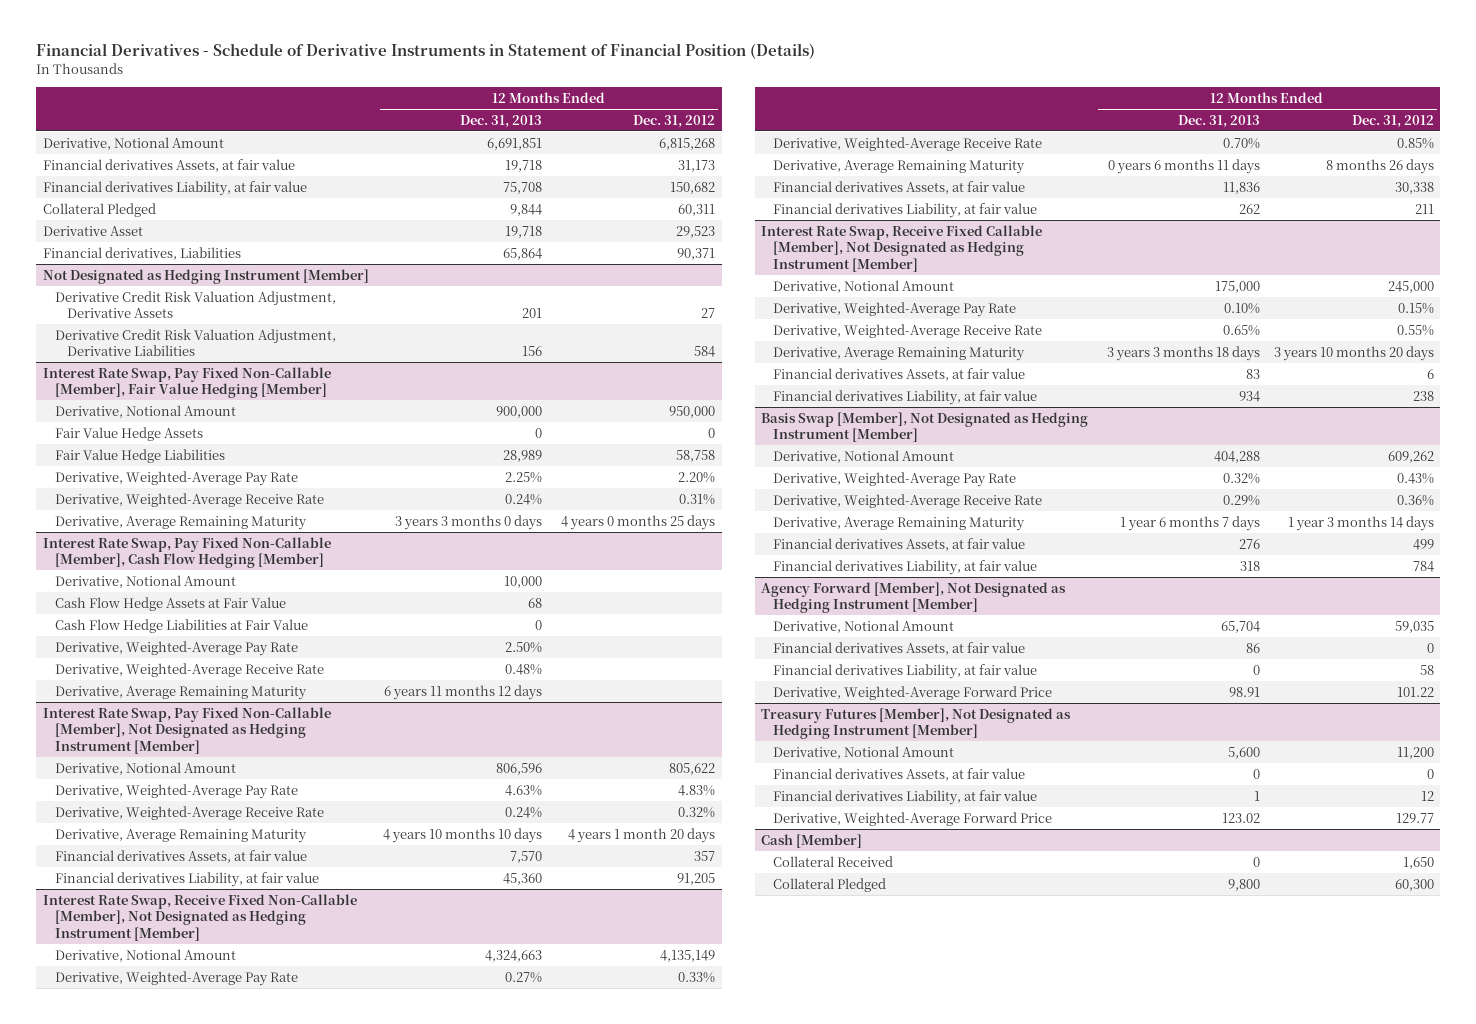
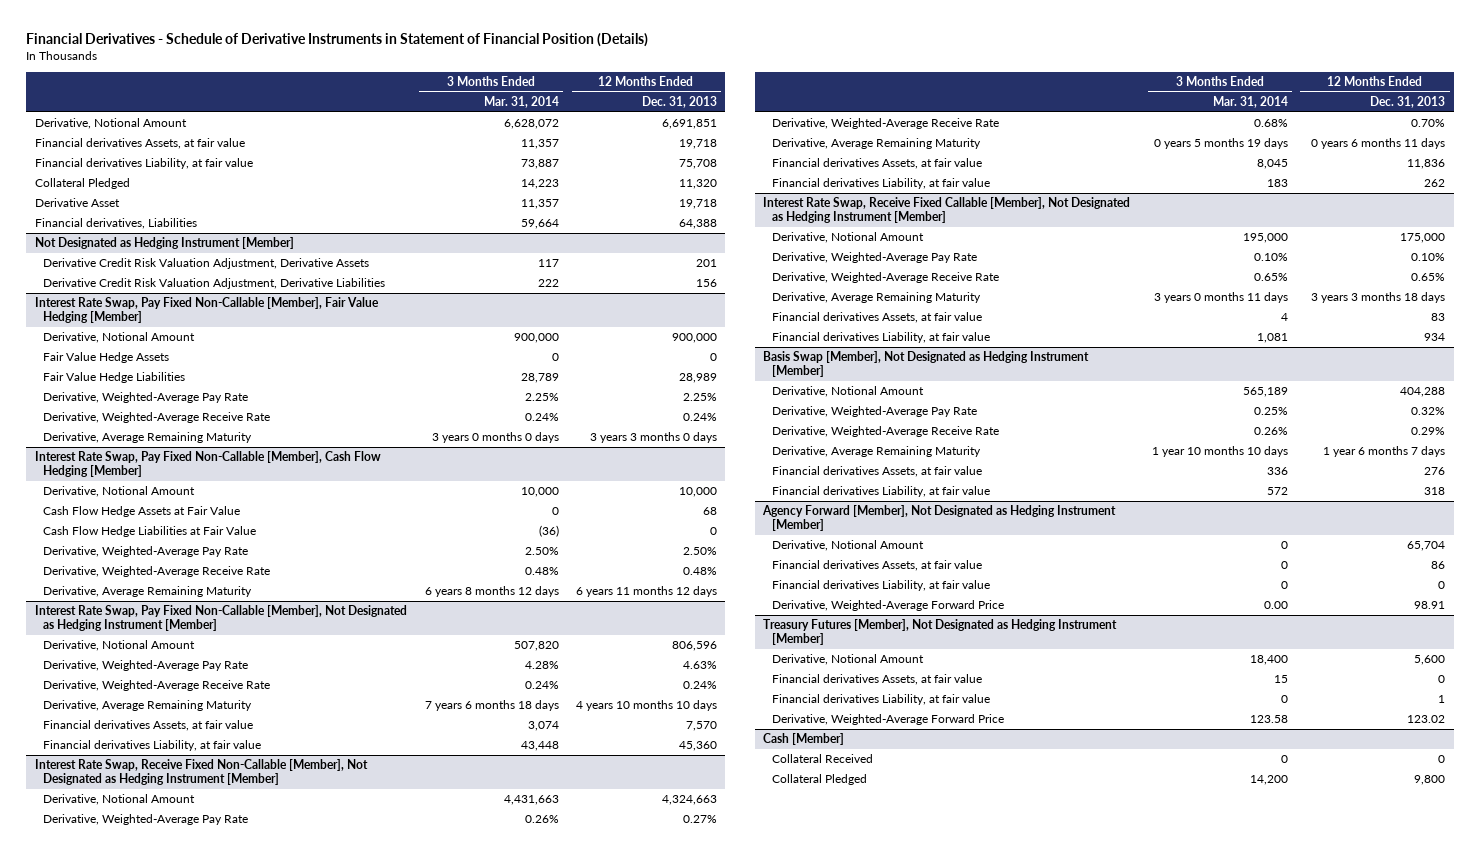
- | 12 Months Ended Dec. 31, 2013 | 12 Months Ended Dec. 31, 2012
+ | 3 Months Ended Mar. 31, 2014 | 12 Months Ended Dec. 31, 2013
- Collateral Pledged | 9,844 | 60,311
+ Collateral Pledged | 14,223 | 11,320
- Financial derivatives, Liabilities | 65,864 | 90,371
+ Financial derivatives, Liabilities | 59,664 | 64,388

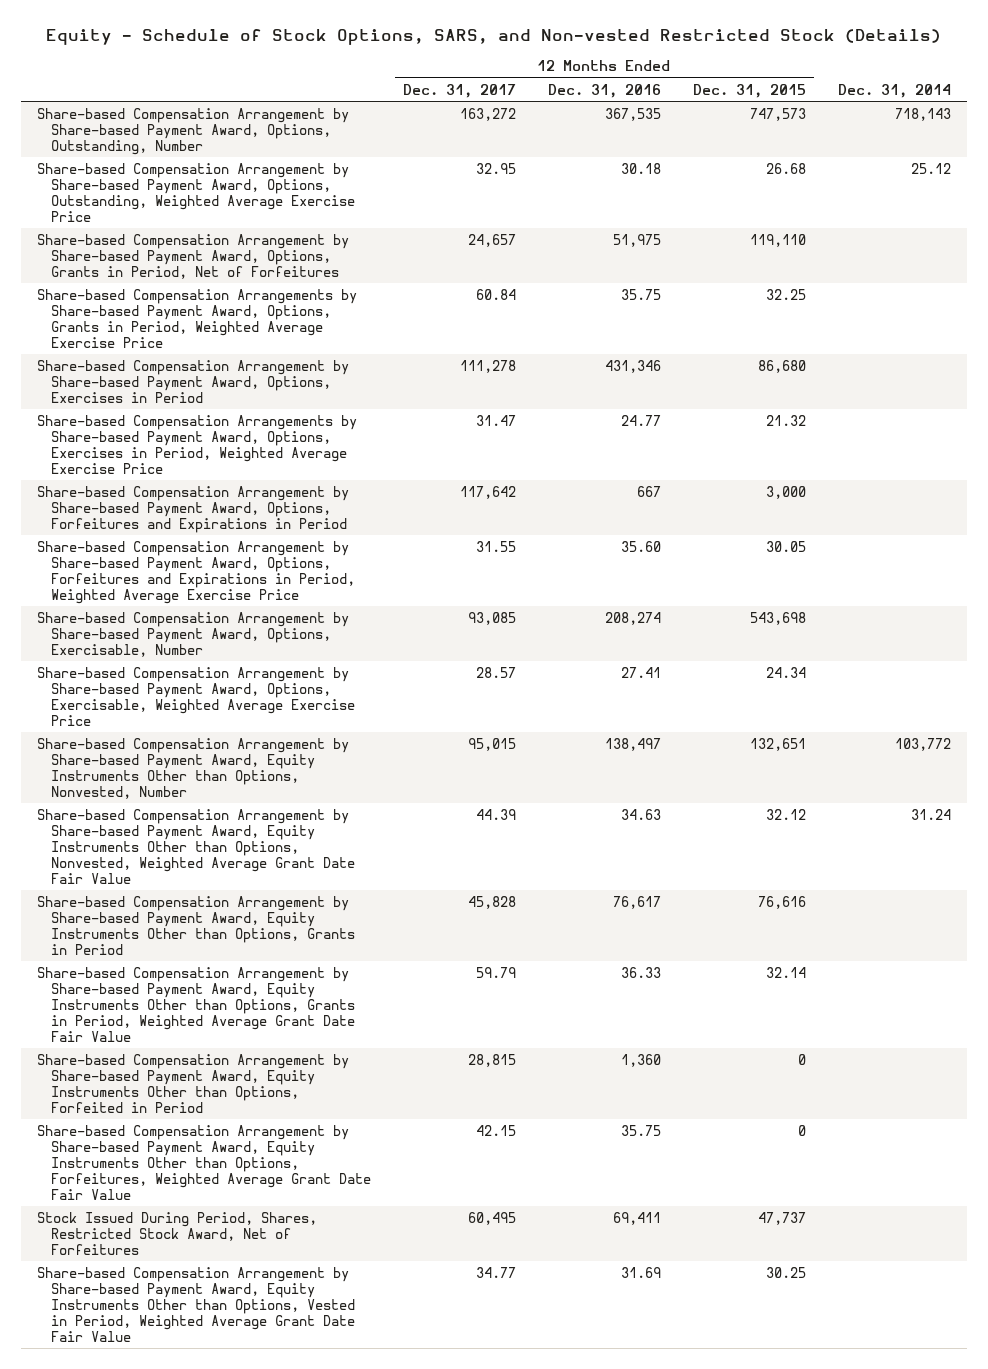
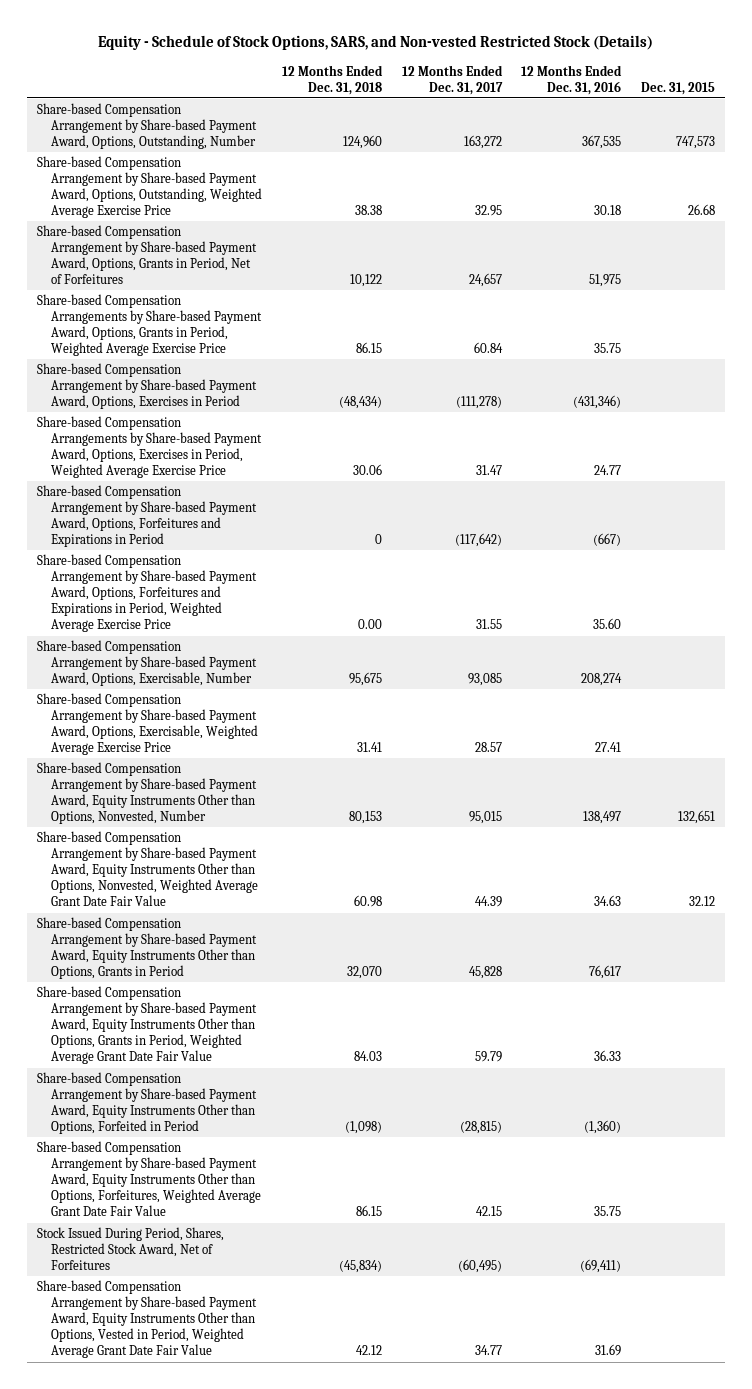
- | 12 Months Ended Dec. 31, 2017 | 12 Months Ended Dec. 31, 2016 | 12 Months Ended Dec. 31, 2015 | Dec. 31, 2014
+ | 12 Months Ended Dec. 31, 2018 | 12 Months Ended Dec. 31, 2017 | 12 Months Ended Dec. 31, 2016 | Dec. 31, 2015
- Share-based Compensation Arrangement by Share-based Payment Award, Options, Exercises in Period | 111,278 | 431,346 | 86,680 |
+ Share-based Compensation Arrangement by Share-based Payment Award, Options, Exercises in Period | (48,434) | (111,278) | (431,346) |
- Share-based Compensation Arrangement by Share-based Payment Award, Options, Forfeitures and Expirations in Period | 117,642 | 667 | 3,000 |
+ Share-based Compensation Arrangement by Share-based Payment Award, Options, Forfeitures and Expirations in Period | 0 | (117,642) | (667) |
- Share-based Compensation Arrangement by Share-based Payment Award, Equity Instruments Other than Options, Forfeited in Period | 28,815 | 1,360 | 0 |
+ Share-based Compensation Arrangement by Share-based Payment Award, Equity Instruments Other than Options, Forfeited in Period | (1,098) | (28,815) | (1,360) |
- Stock Issued During Period, Shares, Restricted Stock Award, Net of Forfeitures | 60,495 | 69,411 | 47,737 |
+ Stock Issued During Period, Shares, Restricted Stock Award, Net of Forfeitures | (45,834) | (60,495) | (69,411) |

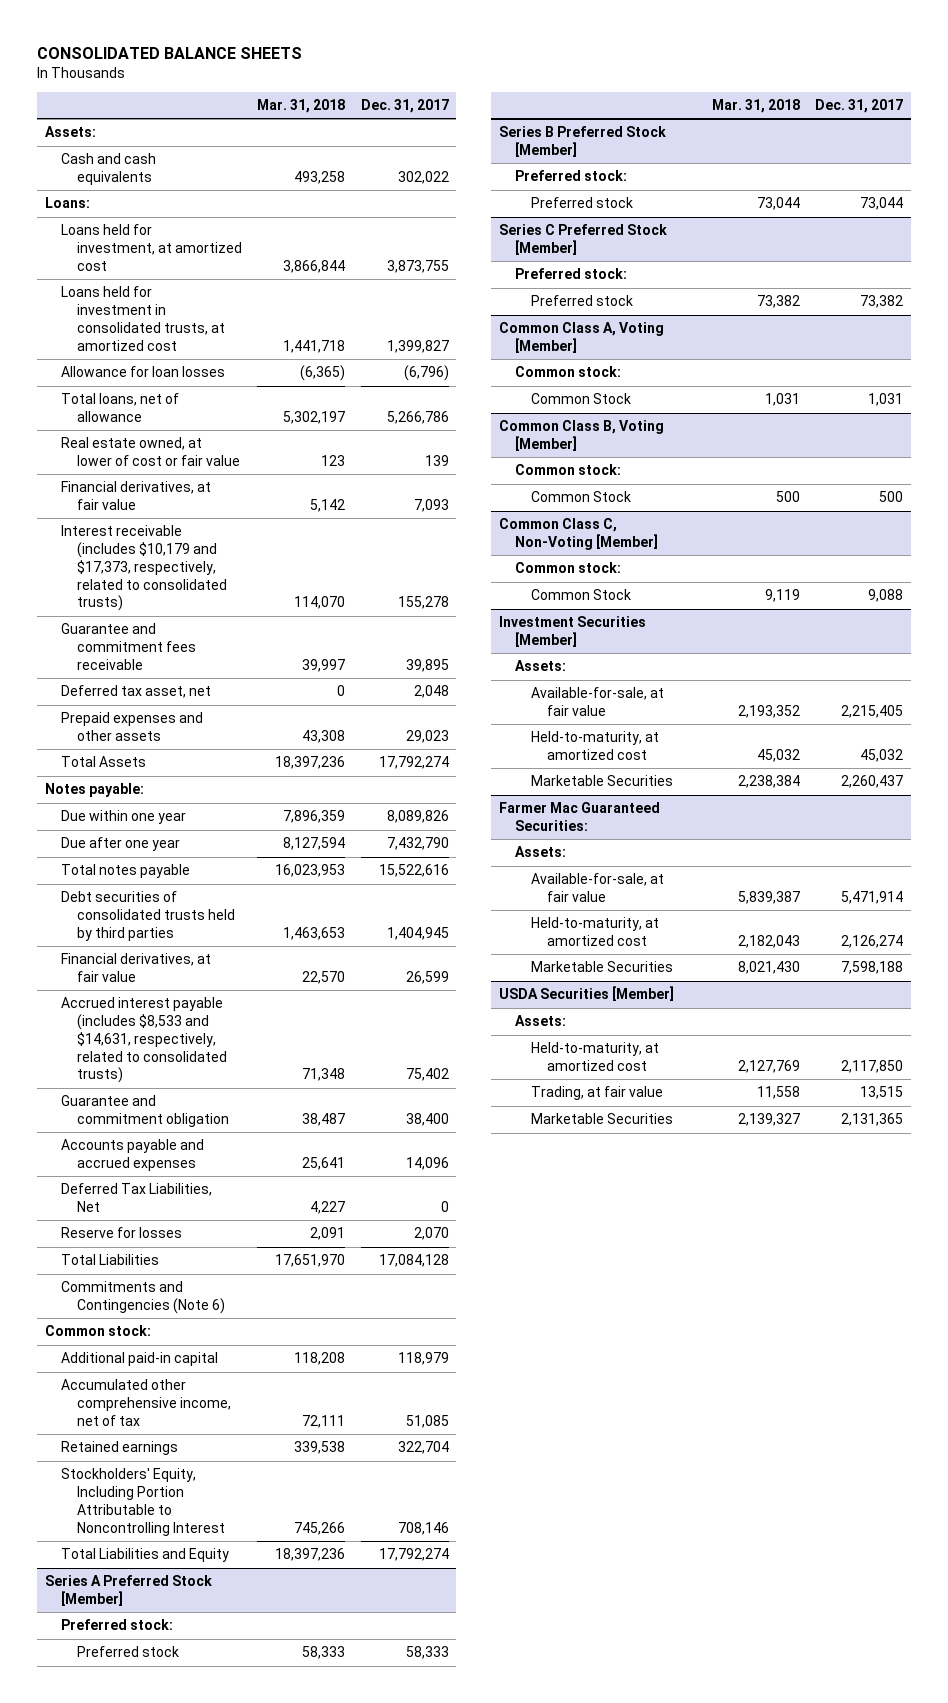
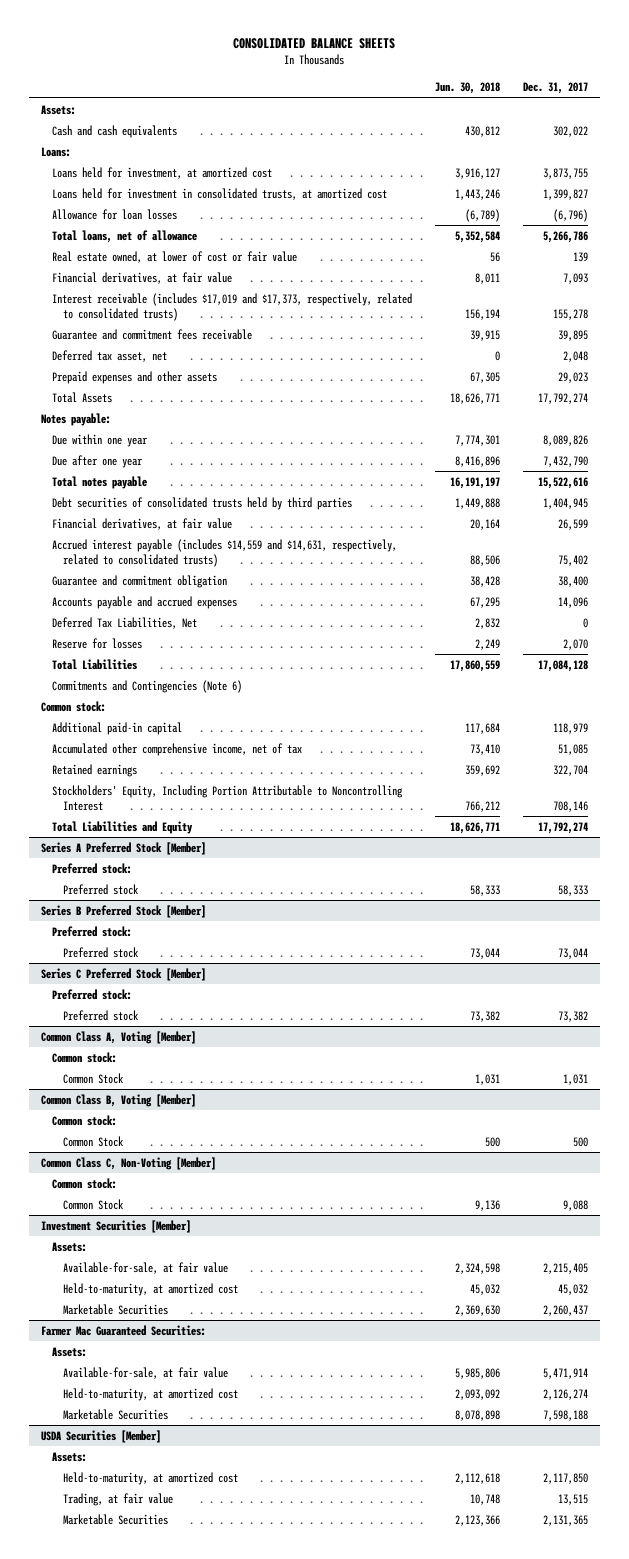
- | Mar. 31, 2018 | Dec. 31, 2017
+ | Jun. 30, 2018 | Dec. 31, 2017
- Interest receivable (includes $10,179 and $17,373, respectively, related to consolidated trusts) | 114,070 | 155,278
+ Interest receivable (includes $17,019 and $17,373, respectively, related to consolidated trusts) | 156,194 | 155,278
- Accrued interest payable (includes $8,533 and $14,631, respectively, related to consolidated trusts) | 71,348 | 75,402
+ Accrued interest payable (includes $14,559 and $14,631, respectively, related to consolidated trusts) | 88,506 | 75,402

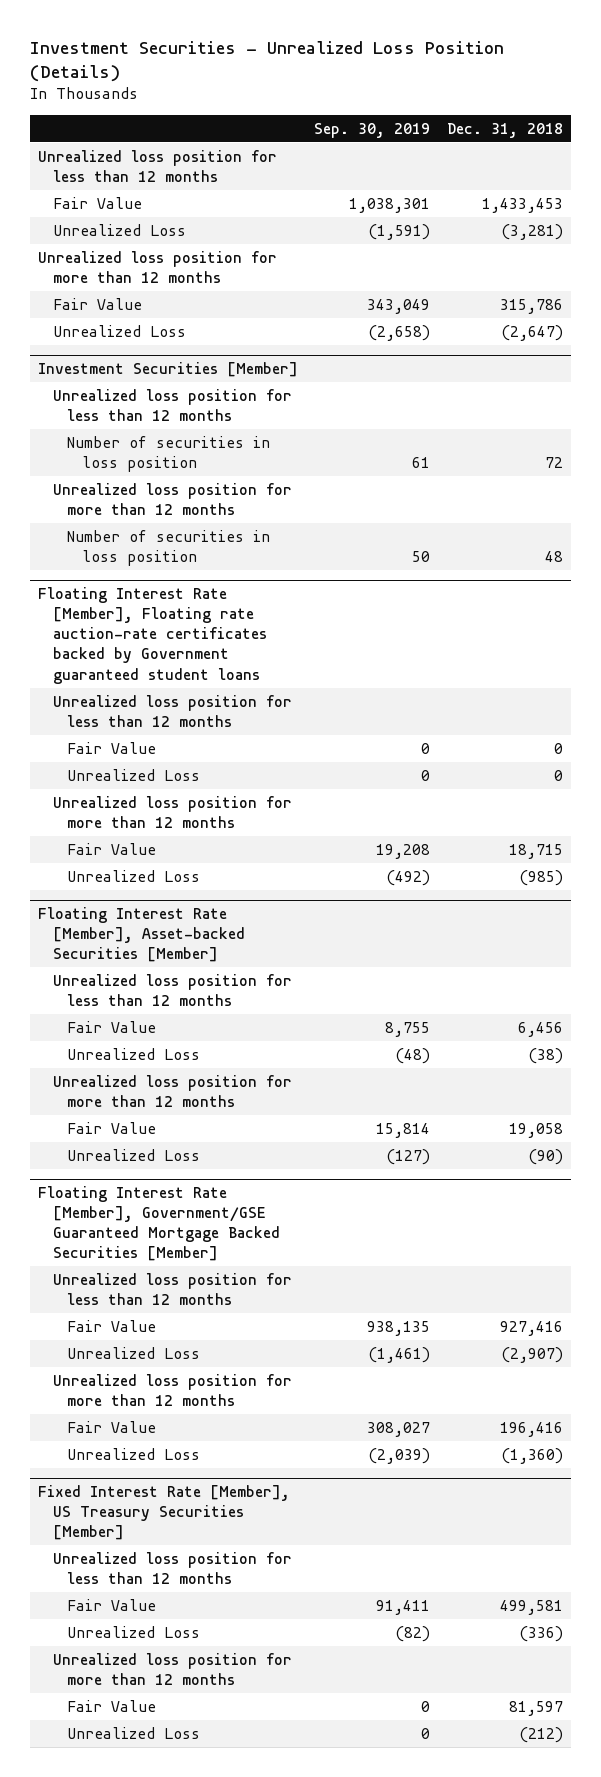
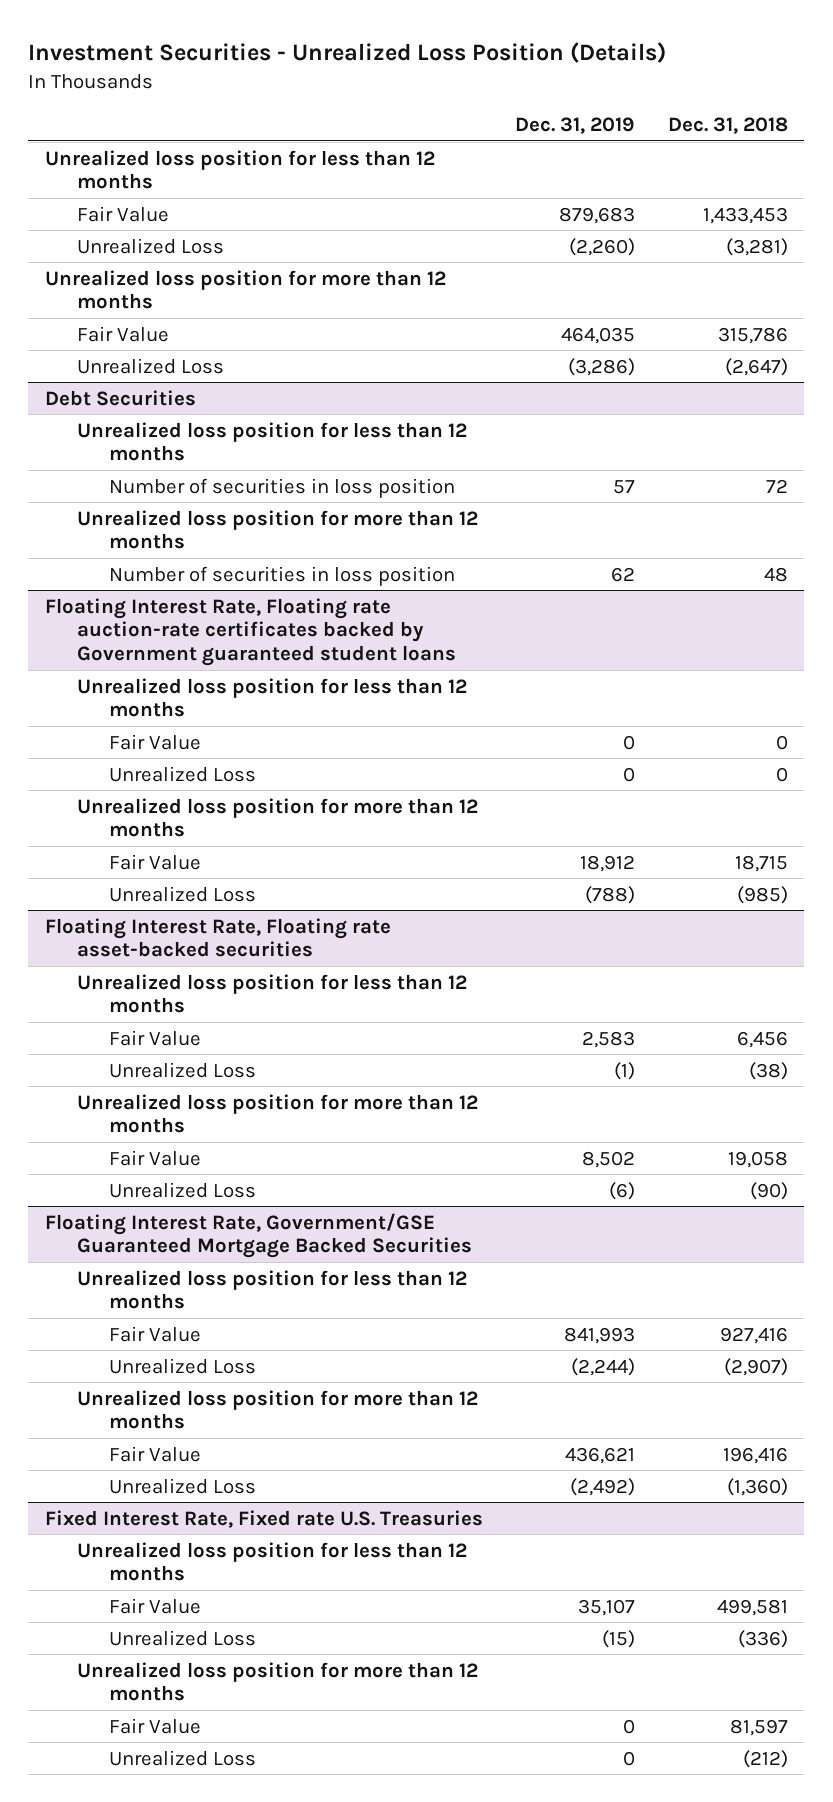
- | Sep. 30, 2019 | Dec. 31, 2018
+ | Dec. 31, 2019 | Dec. 31, 2018
- Investment Securities [Member]
+ Debt Securities
- Floating Interest Rate [Member], Floating rate auction-rate certificates backed by Government guaranteed student loans
+ Floating Interest Rate, Floating rate auction-rate certificates backed by Government guaranteed student loans
- Floating Interest Rate [Member], Asset-backed Securities [Member]
+ Floating Interest Rate, Floating rate asset-backed securities
- Floating Interest Rate [Member], Government/GSE Guaranteed Mortgage Backed Securities [Member]
+ Floating Interest Rate, Government/GSE Guaranteed Mortgage Backed Securities
- Fixed Interest Rate [Member], US Treasury Securities [Member]
+ Fixed Interest Rate, Fixed rate U.S. Treasuries

